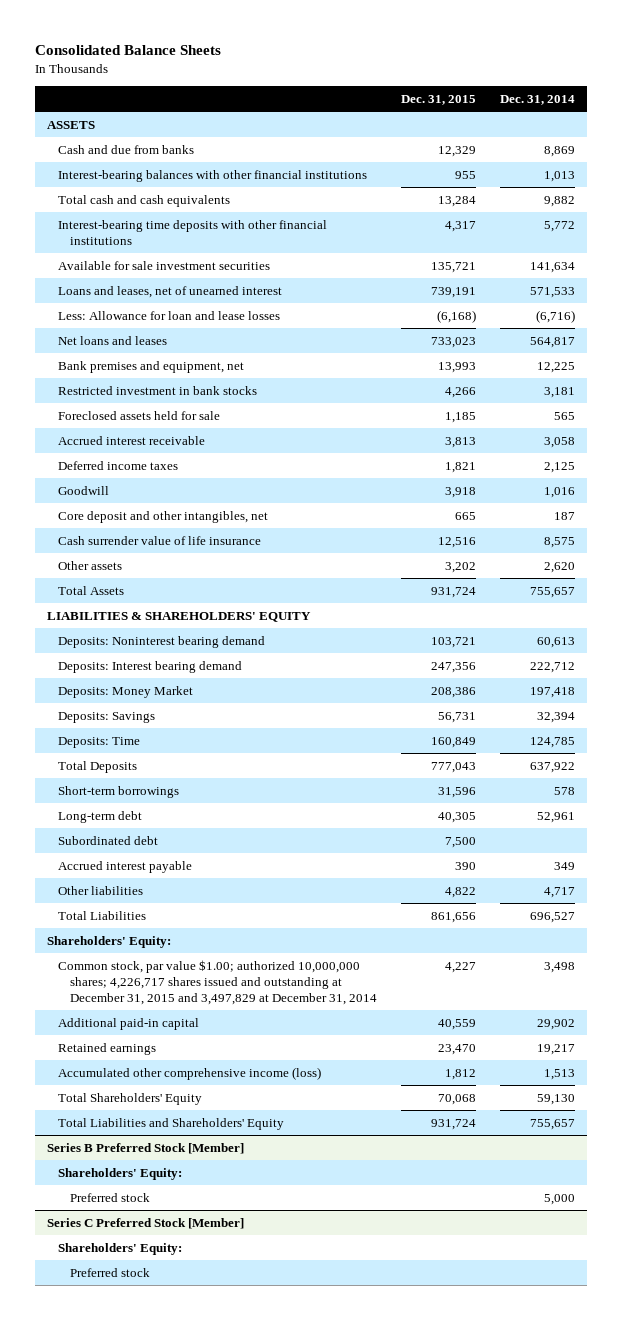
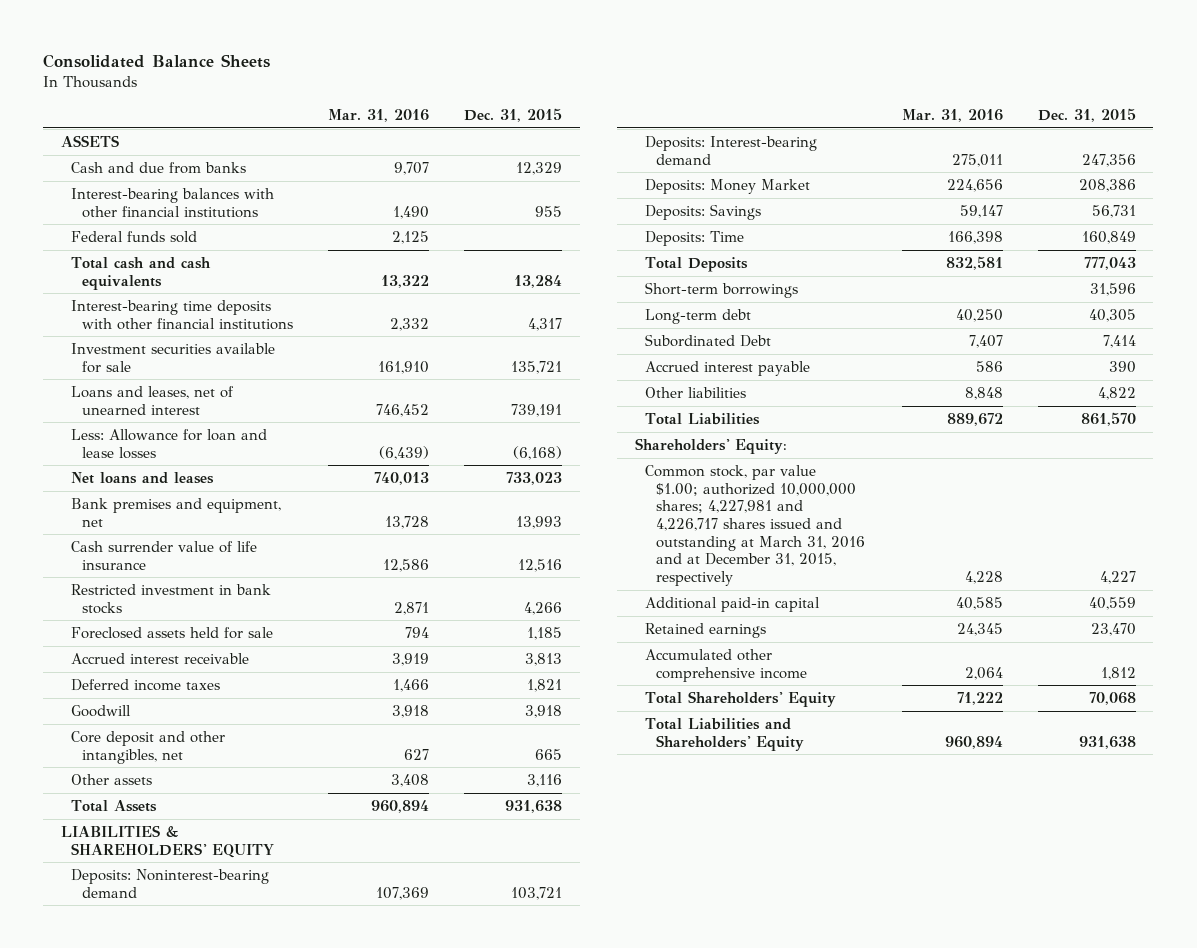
- | Dec. 31, 2015 | Dec. 31, 2014
+ | Mar. 31, 2016 | Dec. 31, 2015
+ Federal funds sold | 2,125 |
- Available for sale investment securities | 135,721 | 141,634
+ Investment securities available for sale | 161,910 | 135,721
moved up: Cash surrender value of life insurance | 12,586 | 12,516
- Other assets | 3,202 | 2,620
- Total Assets | 931,724 | 755,657
+ Other assets | 3,408 | 3,116
+ Total Assets | 960,894 | 931,638
- Deposits: Noninterest bearing demand | 103,721 | 60,613
- Deposits: Interest bearing demand | 247,356 | 222,712
+ Deposits: Noninterest-bearing demand | 107,369 | 103,721
+ Deposits: Interest-bearing demand | 275,011 | 247,356
- Subordinated debt | 7,500 |
+ Subordinated Debt | 7,407 | 7,414
- Total Liabilities | 861,656 | 696,527
+ Total Liabilities | 889,672 | 861,570
- Common stock, par value $1.00; authorized 10,000,000 shares; 4,226,717 shares issued and outstanding at December 31, 2015 and 3,497,829 at December 31, 2014 | 4,227 | 3,498
+ Common stock, par value $1.00; authorized 10,000,000 shares; 4,227,981 and 4,226,717 shares issued and outstanding at March 31, 2016 and at December 31, 2015, respectively | 4,228 | 4,227
- Accumulated other comprehensive income (loss) | 1,812 | 1,513
+ Accumulated other comprehensive income | 2,064 | 1,812
- Total Liabilities and Shareholders' Equity | 931,724 | 755,657
- Series B Preferred Stock [Member]
- Shareholders' Equity:
- Preferred stock | | 5,000
- Series C Preferred Stock [Member]
- Shareholders' Equity:
- Preferred stock
+ Total Liabilities and Shareholders' Equity | 960,894 | 931,638

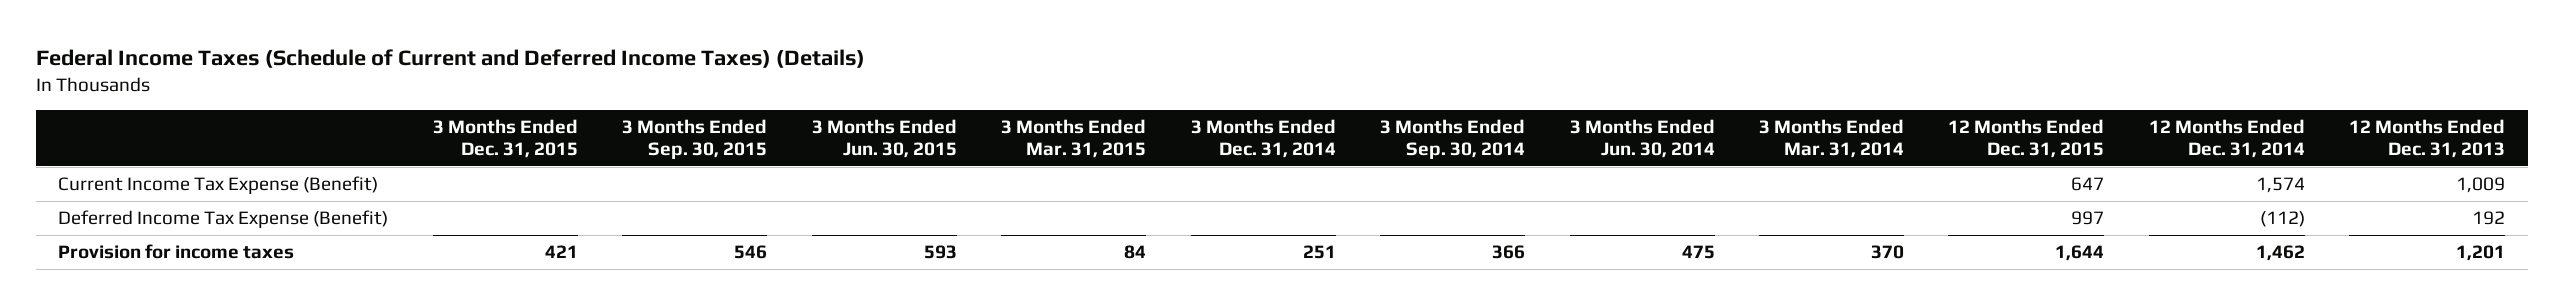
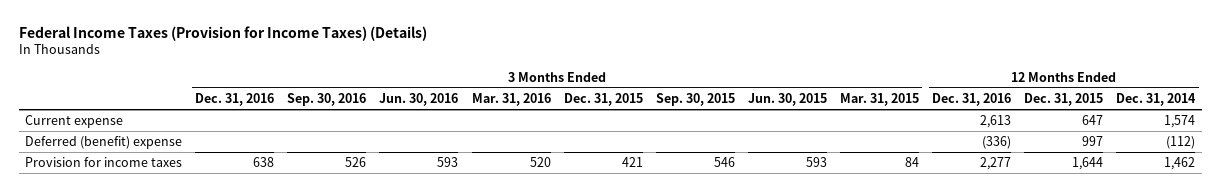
- Federal Income Taxes (Schedule of Current and Deferred Income Taxes) (Details)
+ Federal Income Taxes (Provision for Income Taxes) (Details)
- | 3 Months Ended Dec. 31, 2015 | 3 Months Ended Sep. 30, 2015 | 3 Months Ended Jun. 30, 2015 | 3 Months Ended Mar. 31, 2015 | 3 Months Ended Dec. 31, 2014 | 3 Months Ended Sep. 30, 2014 | 3 Months Ended Jun. 30, 2014 | 3 Months Ended Mar. 31, 2014 | 12 Months Ended Dec. 31, 2015 | 12 Months Ended Dec. 31, 2014 | 12 Months Ended Dec. 31, 2013
+ | 3 Months Ended Dec. 31, 2016 | 3 Months Ended Sep. 30, 2016 | 3 Months Ended Jun. 30, 2016 | 3 Months Ended Mar. 31, 2016 | 3 Months Ended Dec. 31, 2015 | 3 Months Ended Sep. 30, 2015 | 3 Months Ended Jun. 30, 2015 | 3 Months Ended Mar. 31, 2015 | 12 Months Ended Dec. 31, 2016 | 12 Months Ended Dec. 31, 2015 | 12 Months Ended Dec. 31, 2014
- Current Income Tax Expense (Benefit) | | | | | | | | | 647 | 1,574 | 1,009
- Deferred Income Tax Expense (Benefit) | | | | | | | | | 997 | (112) | 192
+ Current expense | | | | | | | | | 2,613 | 647 | 1,574
+ Deferred (benefit) expense | | | | | | | | | (336) | 997 | (112)

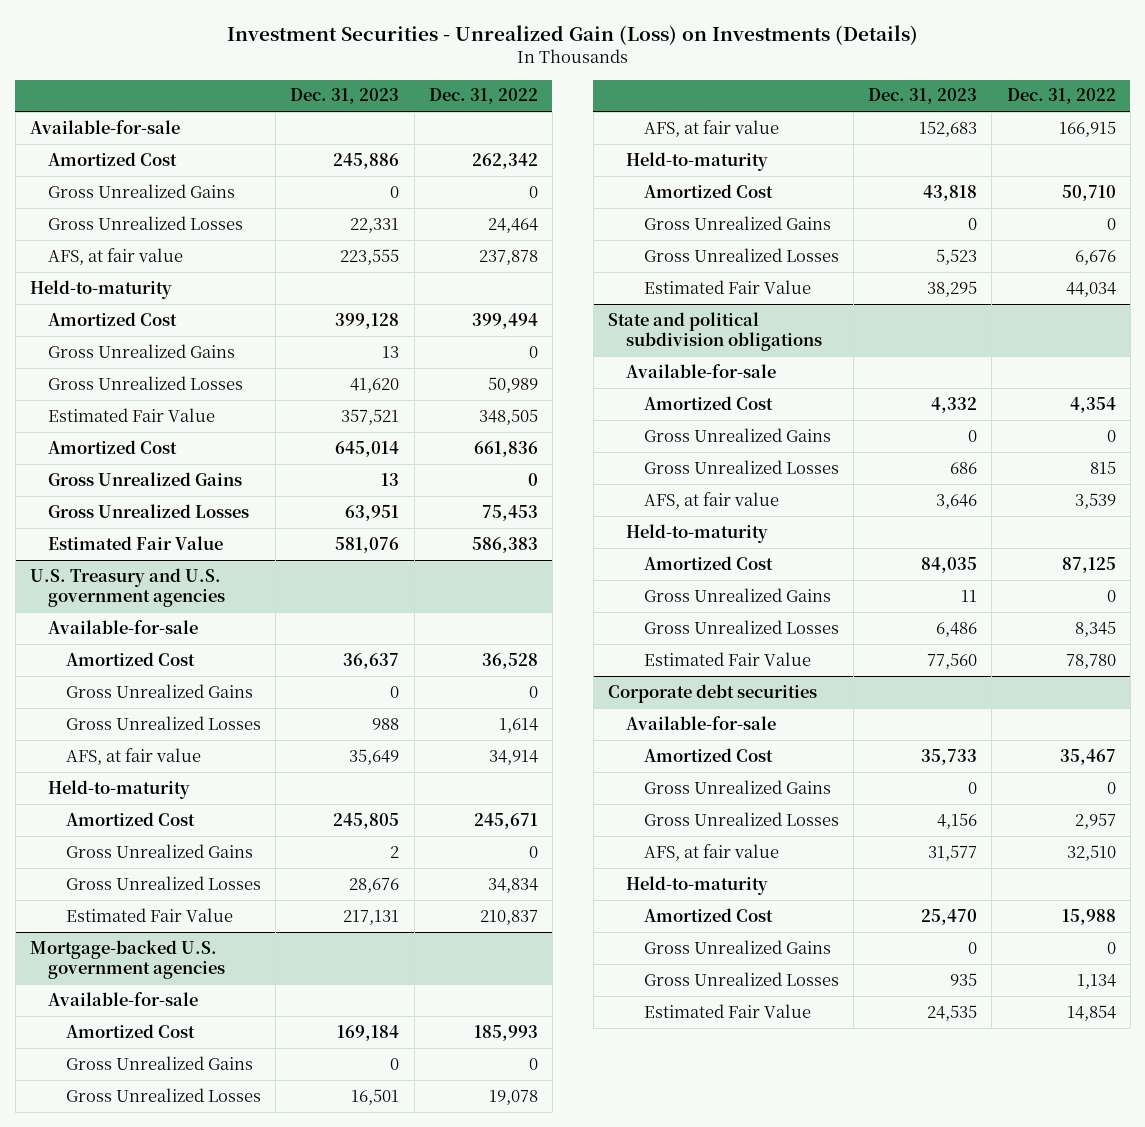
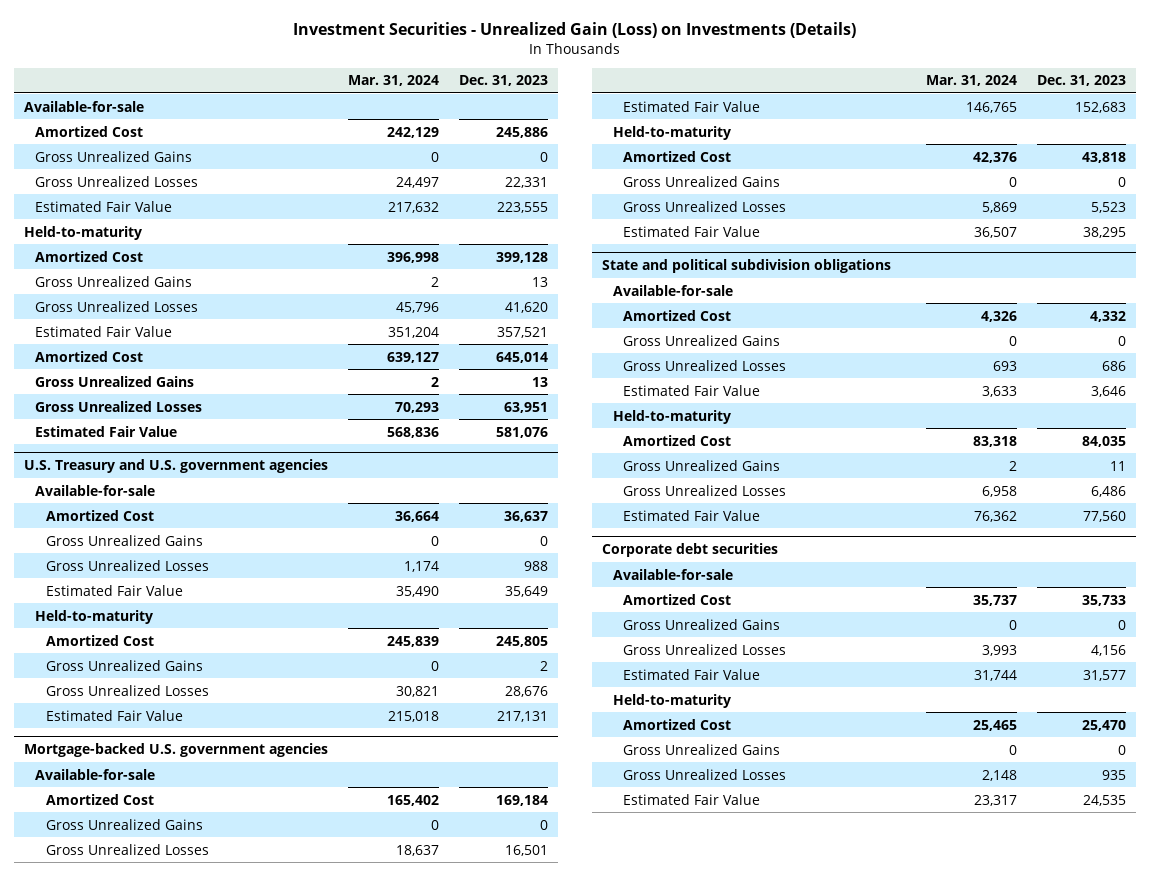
- | Dec. 31, 2023 | Dec. 31, 2022
+ | Mar. 31, 2024 | Dec. 31, 2023
- AFS, at fair value | 223,555 | 237,878
+ Estimated Fair Value | 217,632 | 223,555
@ U.S. Treasury and U.S. government agencies
- AFS, at fair value | 35,649 | 34,914
+ Estimated Fair Value | 35,490 | 35,649
@ Mortgage-backed U.S. government agencies
- AFS, at fair value | 152,683 | 166,915
+ Estimated Fair Value | 146,765 | 152,683
@ State and political subdivision obligations
- AFS, at fair value | 3,646 | 3,539
+ Estimated Fair Value | 3,633 | 3,646
@ Corporate debt securities
- AFS, at fair value | 31,577 | 32,510
+ Estimated Fair Value | 31,744 | 31,577

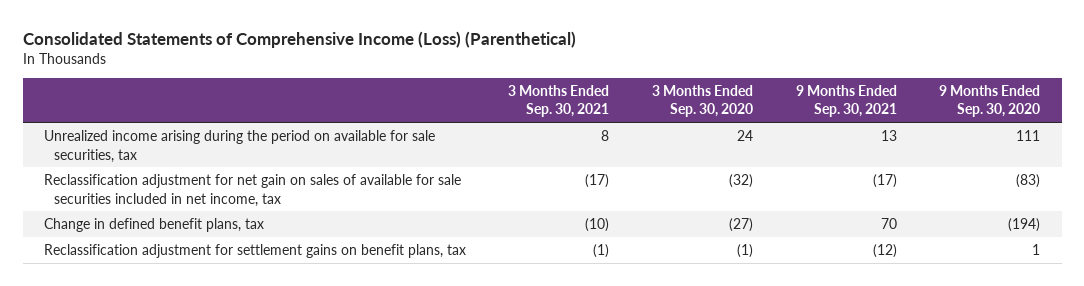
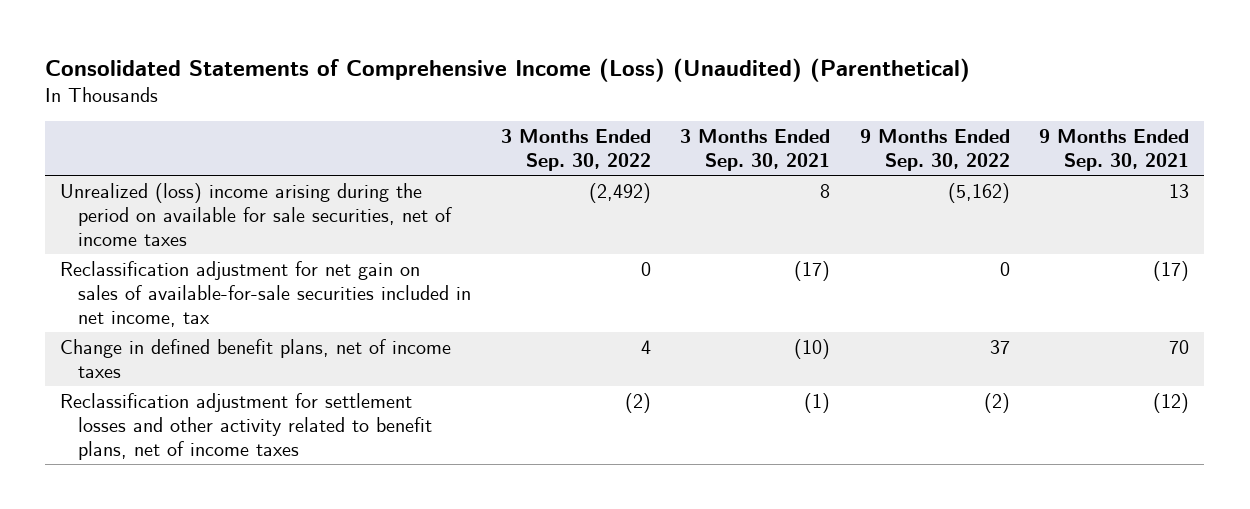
- Consolidated Statements of Comprehensive Income (Loss) (Parenthetical)
+ Consolidated Statements of Comprehensive Income (Loss) (Unaudited) (Parenthetical)
- | 3 Months Ended Sep. 30, 2021 | 3 Months Ended Sep. 30, 2020 | 9 Months Ended Sep. 30, 2021 | 9 Months Ended Sep. 30, 2020
+ | 3 Months Ended Sep. 30, 2022 | 3 Months Ended Sep. 30, 2021 | 9 Months Ended Sep. 30, 2022 | 9 Months Ended Sep. 30, 2021
- Unrealized income arising during the period on available for sale securities, tax | 8 | 24 | 13 | 111
- Reclassification adjustment for net gain on sales of available for sale securities included in net income, tax | (17) | (32) | (17) | (83)
- Change in defined benefit plans, tax | (10) | (27) | 70 | (194)
- Reclassification adjustment for settlement gains on benefit plans, tax | (1) | (1) | (12) | 1
+ Unrealized (loss) income arising during the period on available for sale securities, net of income taxes | (2,492) | 8 | (5,162) | 13
+ Reclassification adjustment for net gain on sales of available-for-sale securities included in net income, tax | 0 | (17) | 0 | (17)
+ Change in defined benefit plans, net of income taxes | 4 | (10) | 37 | 70
+ Reclassification adjustment for settlement losses and other activity related to benefit plans, net of income taxes | (2) | (1) | (2) | (12)

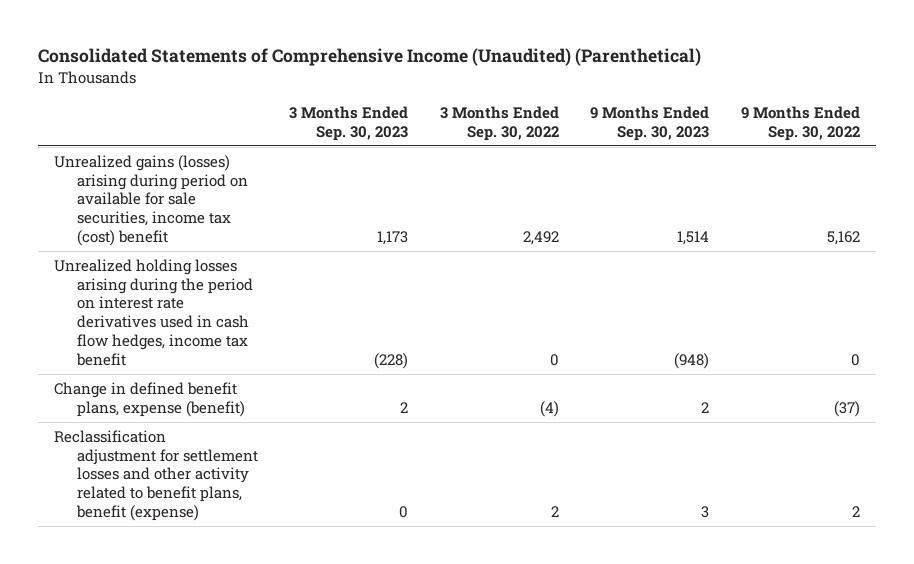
- Consolidated Statements of Comprehensive Income (Loss) (Unaudited) (Parenthetical)
+ Consolidated Statements of Comprehensive Income (Unaudited) (Parenthetical)
- | 3 Months Ended Sep. 30, 2022 | 3 Months Ended Sep. 30, 2021 | 9 Months Ended Sep. 30, 2022 | 9 Months Ended Sep. 30, 2021
+ | 3 Months Ended Sep. 30, 2023 | 3 Months Ended Sep. 30, 2022 | 9 Months Ended Sep. 30, 2023 | 9 Months Ended Sep. 30, 2022
- Unrealized (loss) income arising during the period on available for sale securities, net of income taxes | (2,492) | 8 | (5,162) | 13
- Reclassification adjustment for net gain on sales of available-for-sale securities included in net income, tax | 0 | (17) | 0 | (17)
- Change in defined benefit plans, net of income taxes | 4 | (10) | 37 | 70
- Reclassification adjustment for settlement losses and other activity related to benefit plans, net of income taxes | (2) | (1) | (2) | (12)
+ Unrealized gains (losses) arising during period on available for sale securities, income tax (cost) benefit | 1,173 | 2,492 | 1,514 | 5,162
+ Unrealized holding losses arising during the period on interest rate derivatives used in cash flow hedges, income tax benefit | (228) | 0 | (948) | 0
+ Change in defined benefit plans, expense (benefit) | 2 | (4) | 2 | (37)
+ Reclassification adjustment for settlement losses and other activity related to benefit plans, benefit (expense) | 0 | 2 | 3 | 2

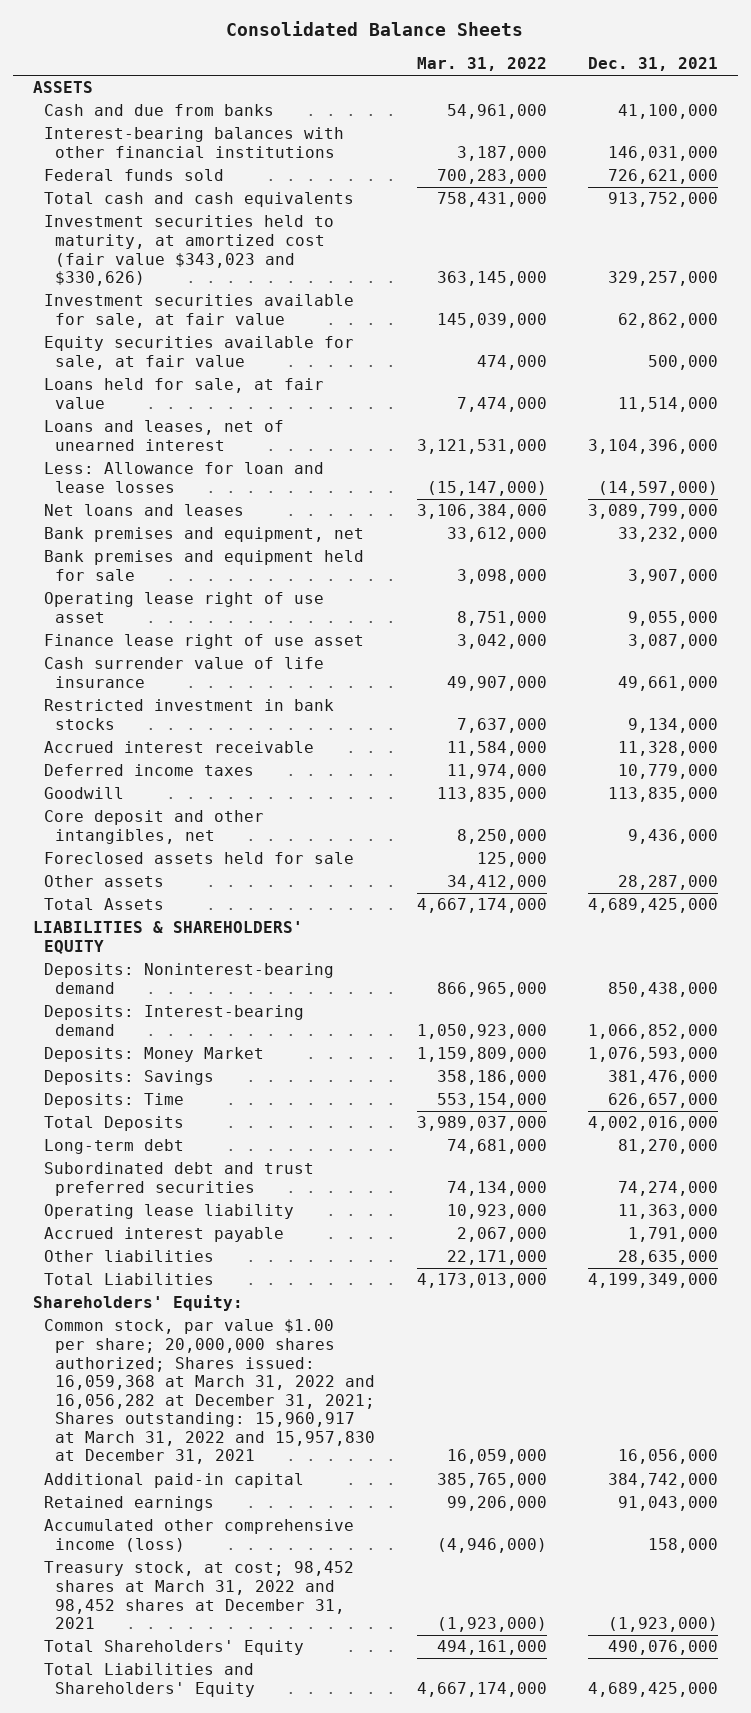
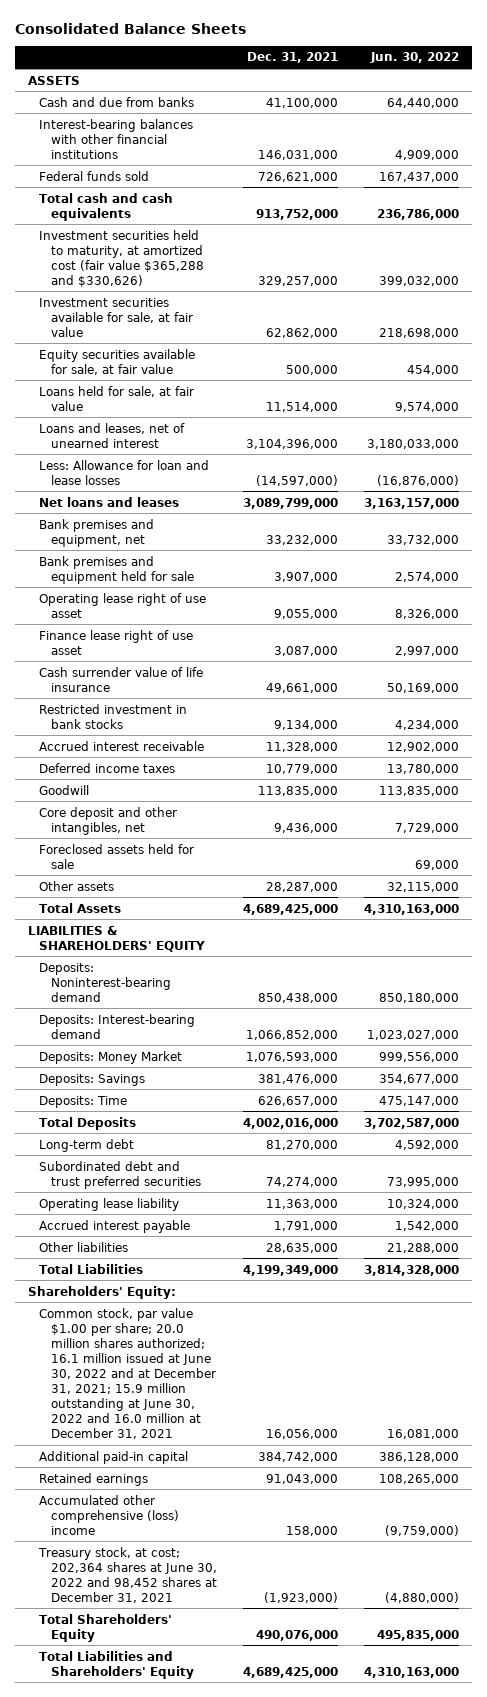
- | Mar. 31, 2022 | Dec. 31, 2021
+ | Dec. 31, 2021 | Jun. 30, 2022
- Investment securities held to maturity, at amortized cost (fair value $343,023 and $330,626) | 363,145,000 | 329,257,000
+ Investment securities held to maturity, at amortized cost (fair value $365,288 and $330,626) | 329,257,000 | 399,032,000
- Common stock, par value $1.00 per share; 20,000,000 shares authorized; Shares issued: 16,059,368 at March 31, 2022 and 16,056,282 at December 31, 2021; Shares outstanding: 15,960,917 at March 31, 2022 and 15,957,830 at December 31, 2021 | 16,059,000 | 16,056,000
+ Common stock, par value $1.00 per share; 20.0 million shares authorized; 16.1 million issued at June 30, 2022 and at December 31, 2021; 15.9 million outstanding at June 30, 2022 and 16.0 million at December 31, 2021 | 16,056,000 | 16,081,000
- Accumulated other comprehensive income (loss) | (4,946,000) | 158,000
- Treasury stock, at cost; 98,452 shares at March 31, 2022 and 98,452 shares at December 31, 2021 | (1,923,000) | (1,923,000)
+ Accumulated other comprehensive (loss) income | 158,000 | (9,759,000)
+ Treasury stock, at cost; 202,364 shares at June 30, 2022 and 98,452 shares at December 31, 2021 | (1,923,000) | (4,880,000)

